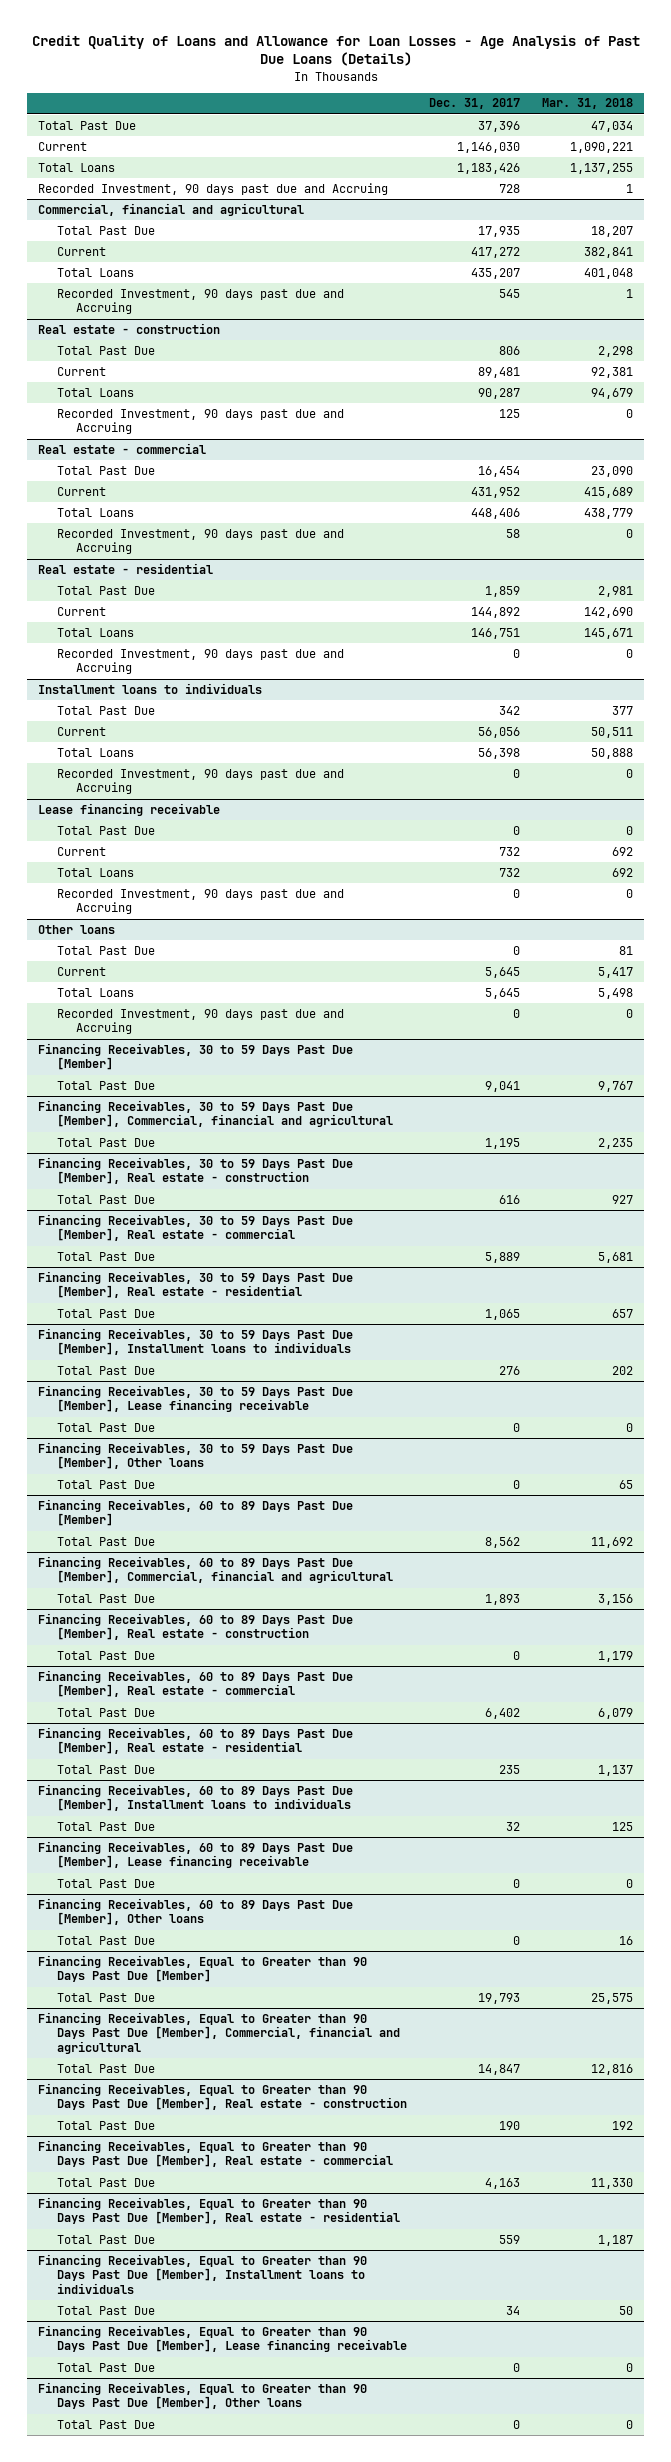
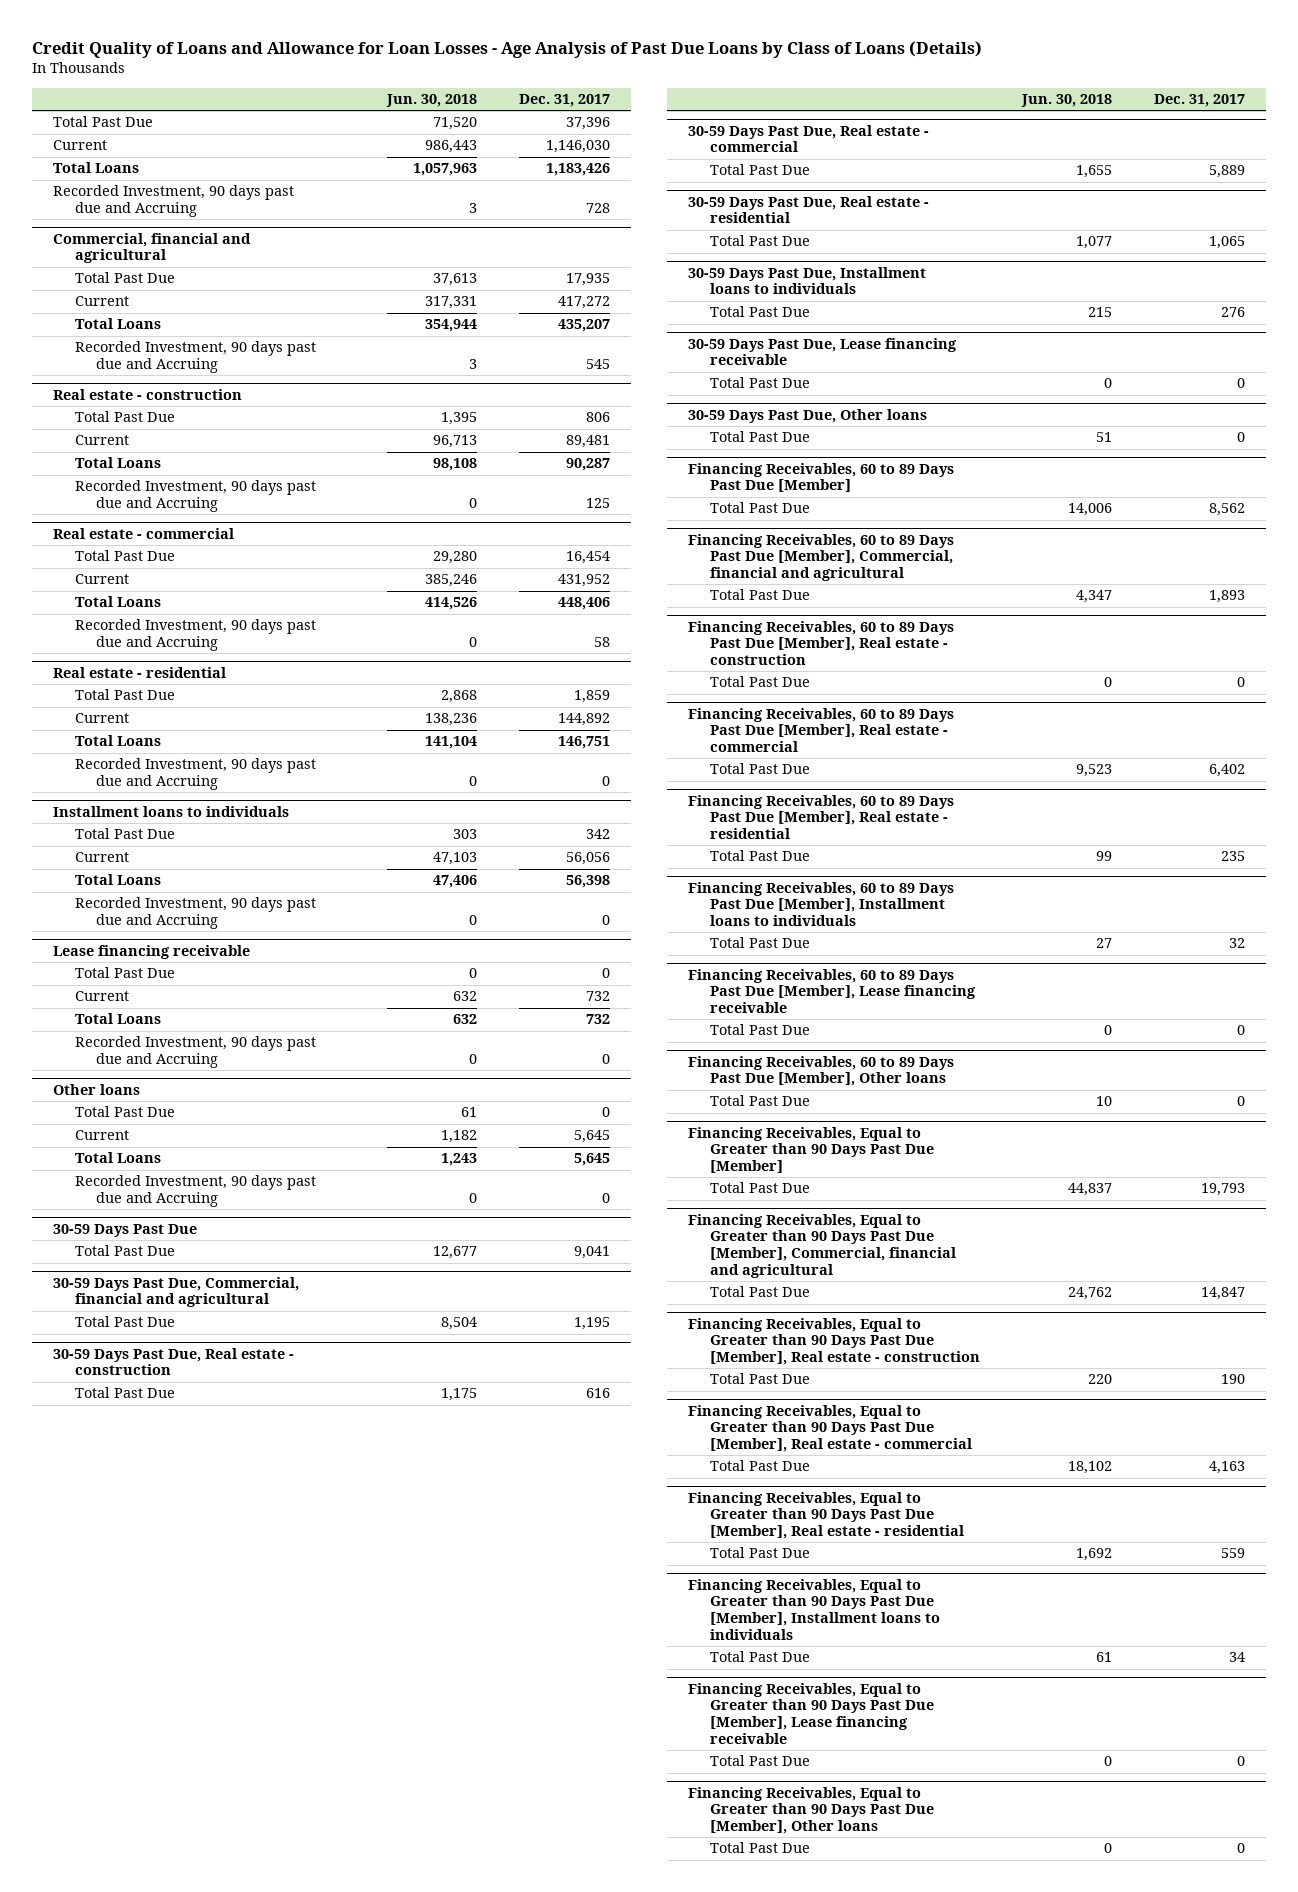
- Credit Quality of Loans and Allowance for Loan Losses - Age Analysis of Past Due Loans (Details)
+ Credit Quality of Loans and Allowance for Loan Losses - Age Analysis of Past Due Loans by Class of Loans (Details)
- | Dec. 31, 2017 | Mar. 31, 2018
+ | Jun. 30, 2018 | Dec. 31, 2017
- Financing Receivables, 30 to 59 Days Past Due [Member]
+ 30-59 Days Past Due
- Financing Receivables, 30 to 59 Days Past Due [Member], Commercial, financial and agricultural
+ 30-59 Days Past Due, Commercial, financial and agricultural
- Financing Receivables, 30 to 59 Days Past Due [Member], Real estate - construction
+ 30-59 Days Past Due, Real estate - construction
- Financing Receivables, 30 to 59 Days Past Due [Member], Real estate - commercial
+ 30-59 Days Past Due, Real estate - commercial
- Financing Receivables, 30 to 59 Days Past Due [Member], Real estate - residential
+ 30-59 Days Past Due, Real estate - residential
- Financing Receivables, 30 to 59 Days Past Due [Member], Installment loans to individuals
+ 30-59 Days Past Due, Installment loans to individuals
- Financing Receivables, 30 to 59 Days Past Due [Member], Lease financing receivable
+ 30-59 Days Past Due, Lease financing receivable
- Financing Receivables, 30 to 59 Days Past Due [Member], Other loans
+ 30-59 Days Past Due, Other loans

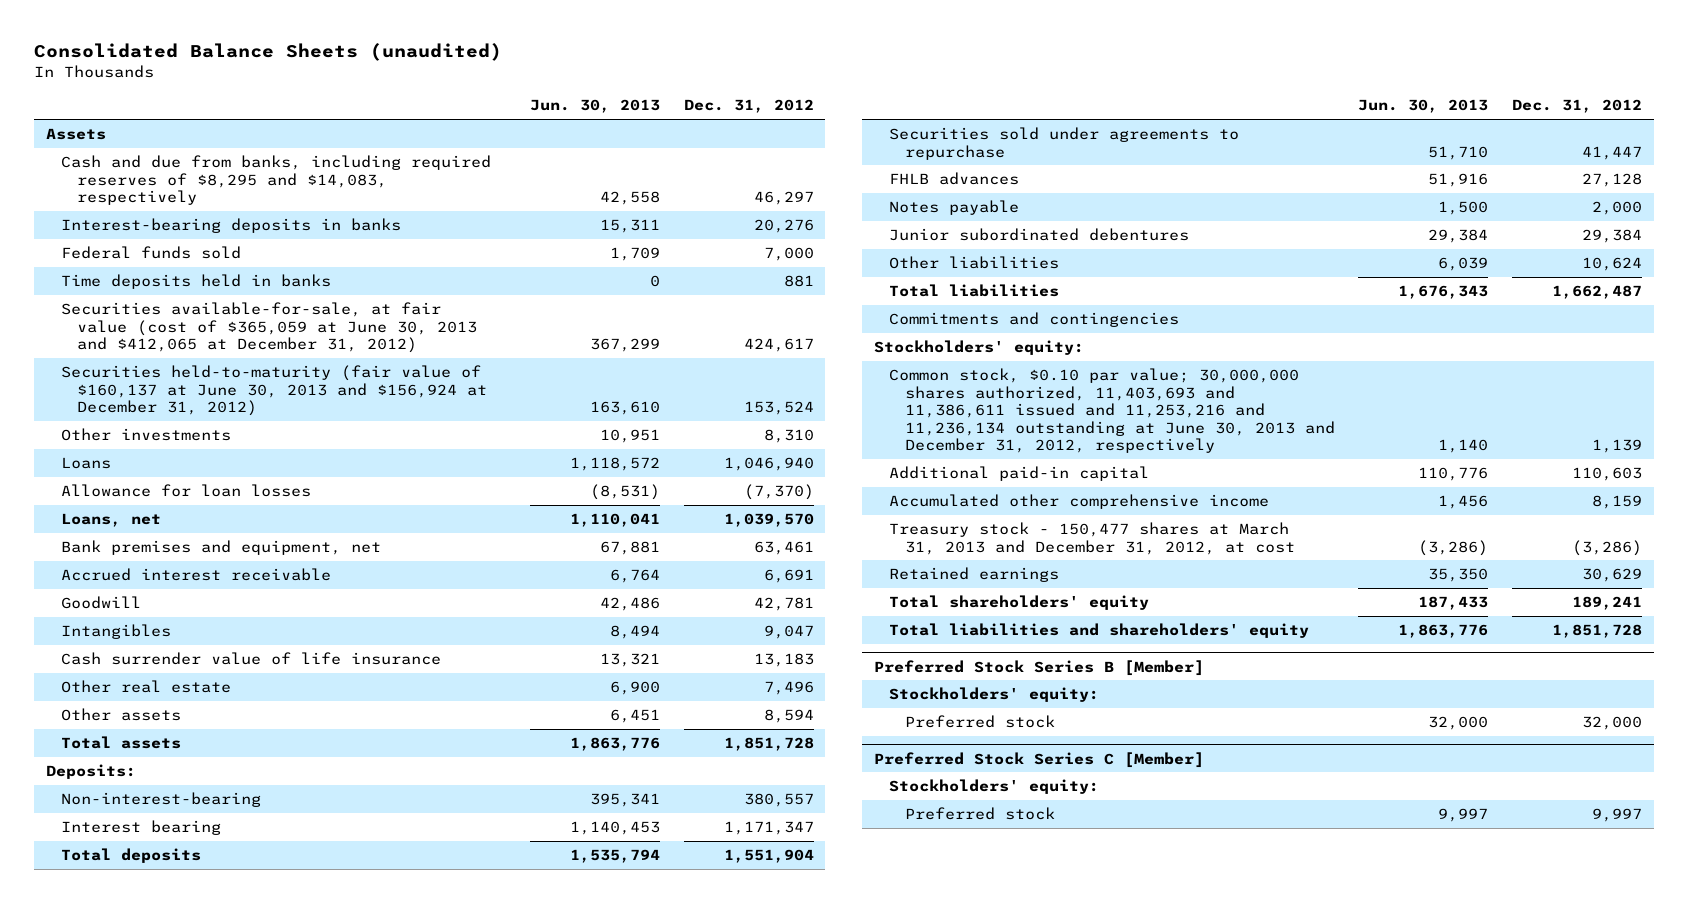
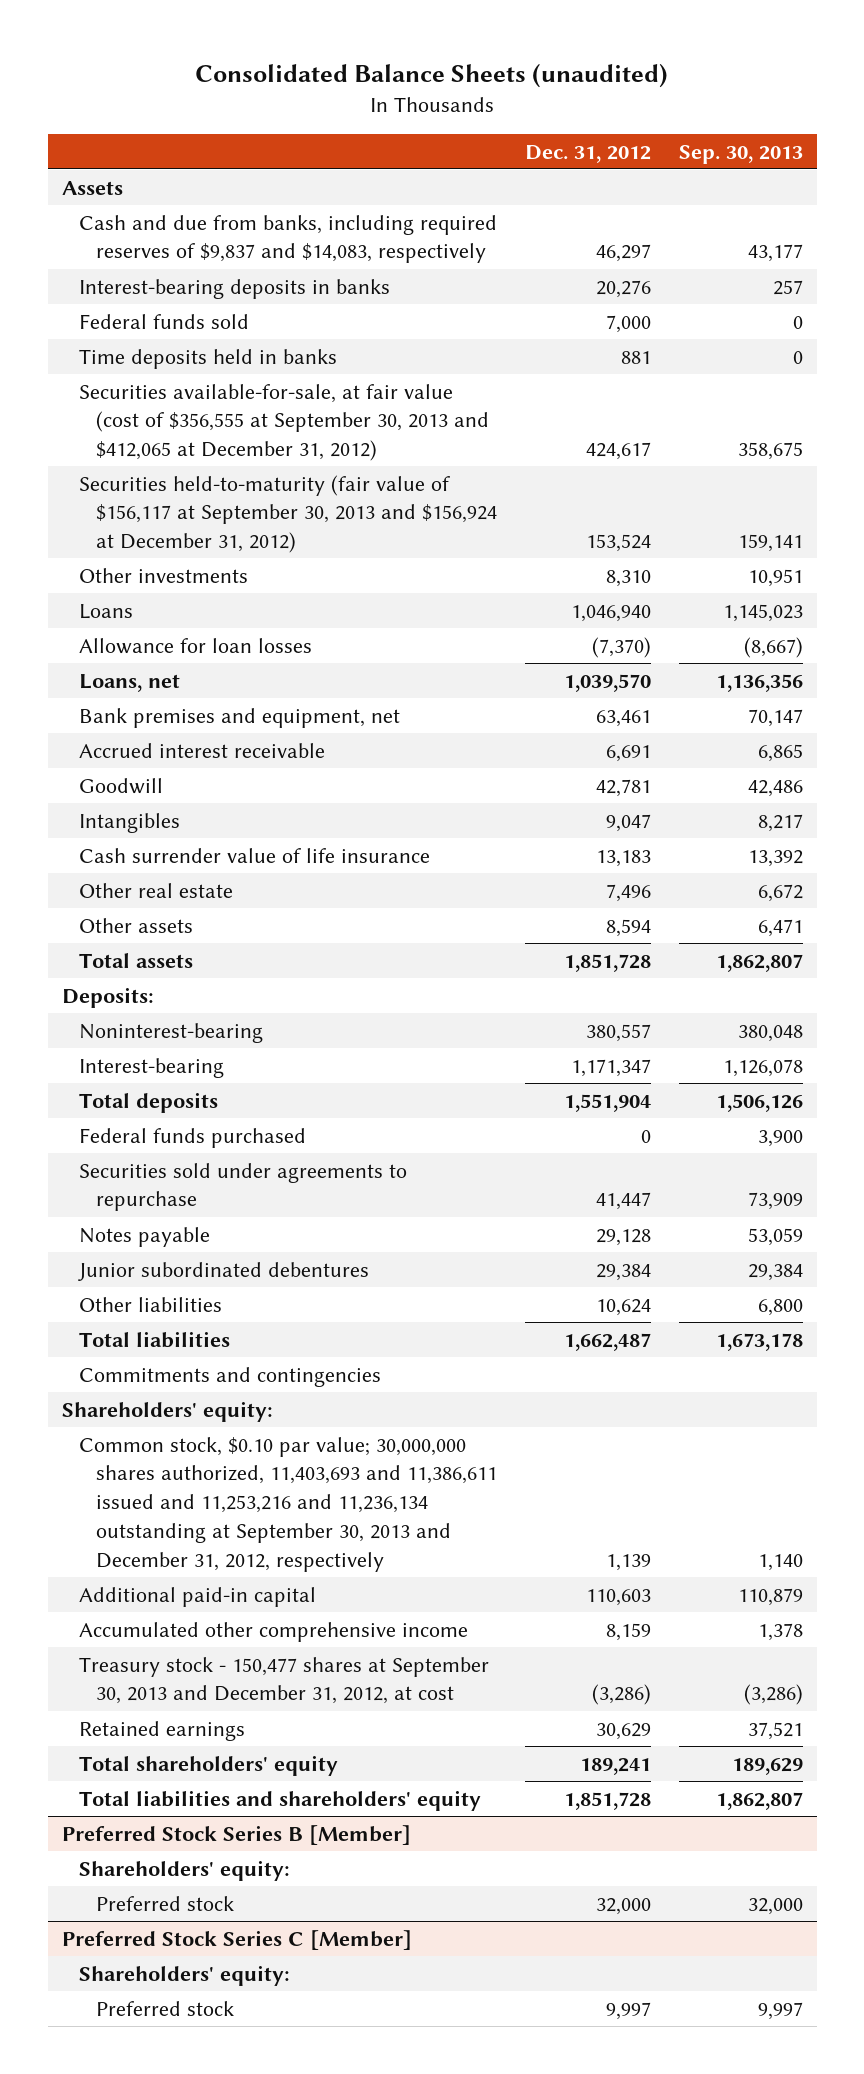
- | Jun. 30, 2013 | Dec. 31, 2012
+ | Dec. 31, 2012 | Sep. 30, 2013
- Cash and due from banks, including required reserves of $8,295 and $14,083, respectively | 42,558 | 46,297
+ Cash and due from banks, including required reserves of $9,837 and $14,083, respectively | 46,297 | 43,177
- Securities available-for-sale, at fair value (cost of $365,059 at June 30, 2013 and $412,065 at December 31, 2012) | 367,299 | 424,617
- Securities held-to-maturity (fair value of $160,137 at June 30, 2013 and $156,924 at December 31, 2012) | 163,610 | 153,524
+ Securities available-for-sale, at fair value (cost of $356,555 at September 30, 2013 and $412,065 at December 31, 2012) | 424,617 | 358,675
+ Securities held-to-maturity (fair value of $156,117 at September 30, 2013 and $156,924 at December 31, 2012) | 153,524 | 159,141
- Non-interest-bearing | 395,341 | 380,557
- Interest bearing | 1,140,453 | 1,171,347
+ Noninterest-bearing | 380,557 | 380,048
+ Interest-bearing | 1,171,347 | 1,126,078
+ Federal funds purchased | 0 | 3,900
- FHLB advances | 51,916 | 27,128
- Notes payable | 1,500 | 2,000
+ Notes payable | 29,128 | 53,059
- Stockholders' equity:
- Common stock, $0.10 par value; 30,000,000 shares authorized, 11,403,693 and 11,386,611 issued and 11,253,216 and 11,236,134 outstanding at June 30, 2013 and December 31, 2012, respectively | 1,140 | 1,139
+ Shareholders' equity:
+ Common stock, $0.10 par value; 30,000,000 shares authorized, 11,403,693 and 11,386,611 issued and 11,253,216 and 11,236,134 outstanding at September 30, 2013 and December 31, 2012, respectively | 1,139 | 1,140
- Treasury stock - 150,477 shares at March 31, 2013 and December 31, 2012, at cost | (3,286) | (3,286)
+ Treasury stock - 150,477 shares at September 30, 2013 and December 31, 2012, at cost | (3,286) | (3,286)
@ Preferred Stock Series B [Member]
- Stockholders' equity:
+ Shareholders' equity:
@ Preferred Stock Series C [Member]
- Stockholders' equity:
+ Shareholders' equity:

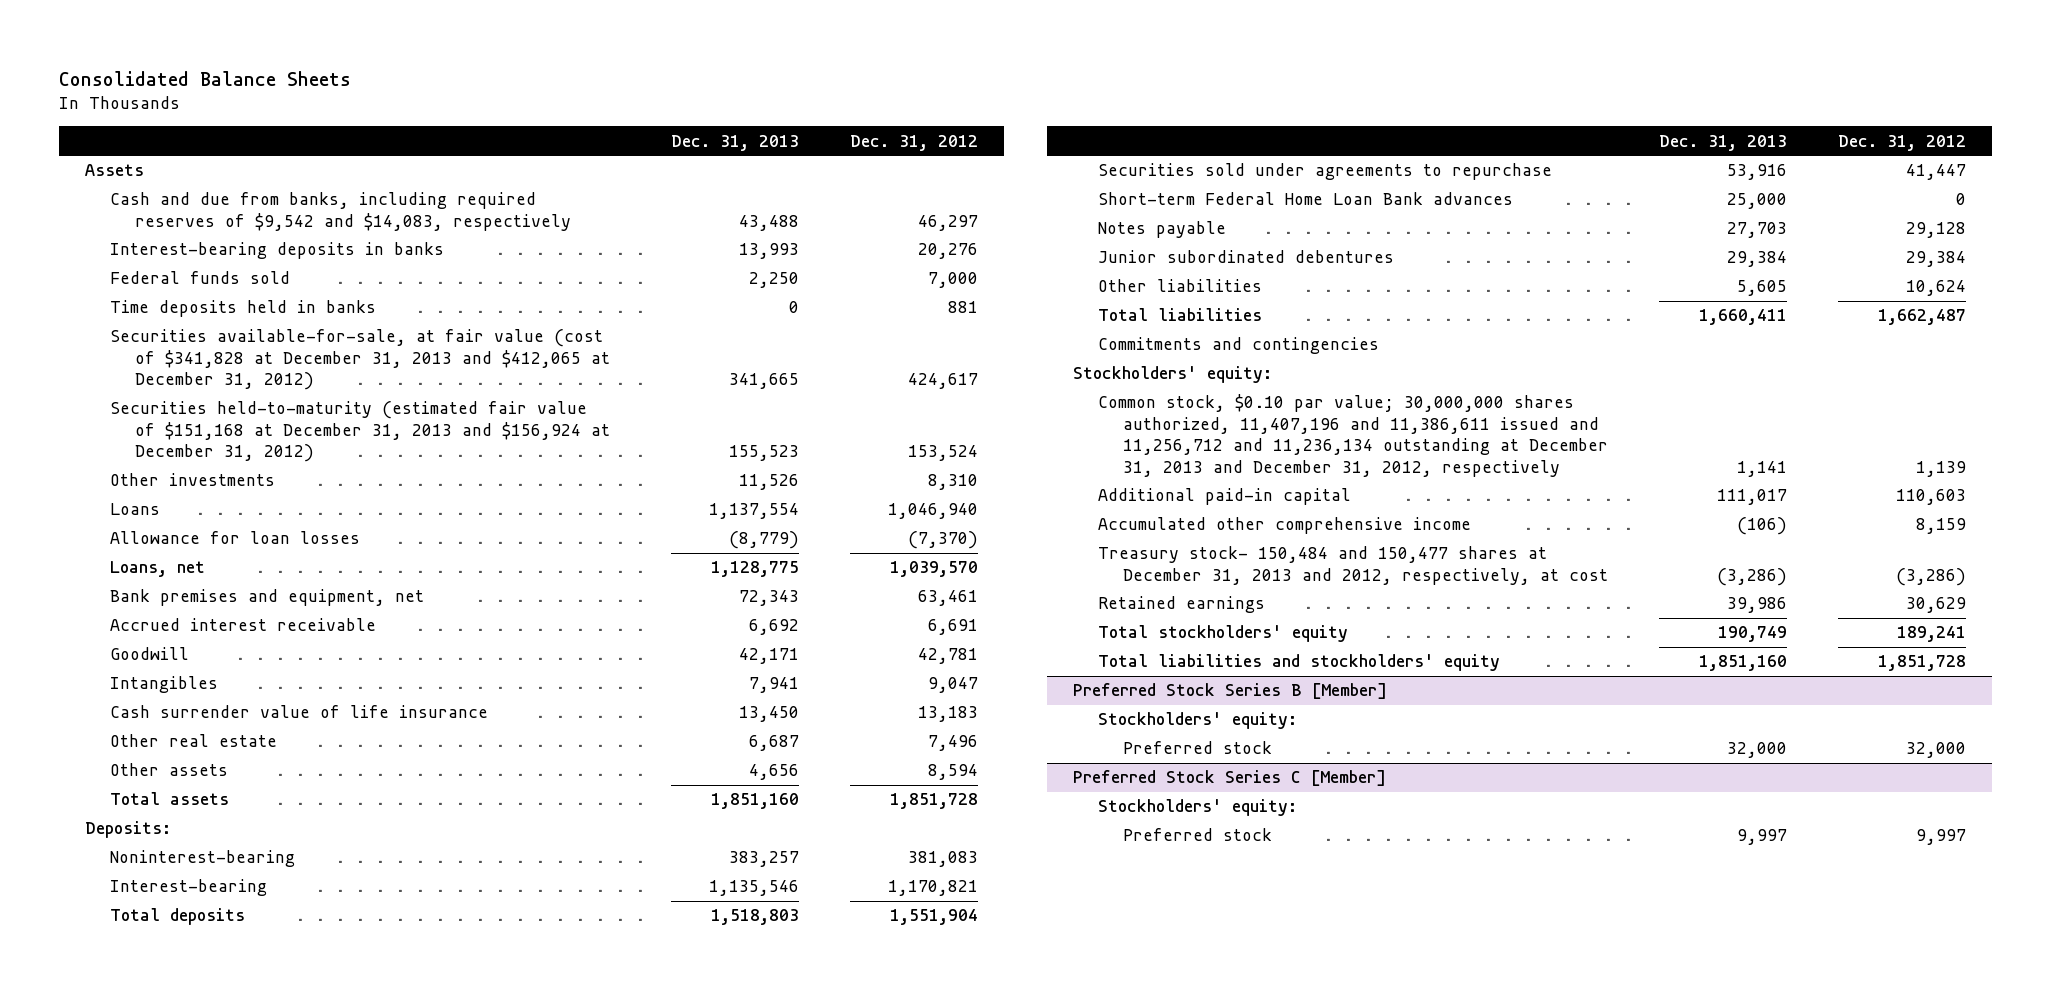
- Consolidated Balance Sheets (unaudited)
+ Consolidated Balance Sheets
- | Dec. 31, 2012 | Sep. 30, 2013
+ | Dec. 31, 2013 | Dec. 31, 2012
- Cash and due from banks, including required reserves of $9,837 and $14,083, respectively | 46,297 | 43,177
+ Cash and due from banks, including required reserves of $9,542 and $14,083, respectively | 43,488 | 46,297
- Securities available-for-sale, at fair value (cost of $356,555 at September 30, 2013 and $412,065 at December 31, 2012) | 424,617 | 358,675
- Securities held-to-maturity (fair value of $156,117 at September 30, 2013 and $156,924 at December 31, 2012) | 153,524 | 159,141
+ Securities available-for-sale, at fair value (cost of $341,828 at December 31, 2013 and $412,065 at December 31, 2012) | 341,665 | 424,617
+ Securities held-to-maturity (estimated fair value of $151,168 at December 31, 2013 and $156,924 at December 31, 2012) | 155,523 | 153,524
- Noninterest-bearing | 380,557 | 380,048
- Interest-bearing | 1,171,347 | 1,126,078
+ Noninterest-bearing | 383,257 | 381,083
+ Interest-bearing | 1,135,546 | 1,170,821
- Federal funds purchased | 0 | 3,900
+ Short-term Federal Home Loan Bank advances | 25,000 | 0
- Shareholders' equity:
- Common stock, $0.10 par value; 30,000,000 shares authorized, 11,403,693 and 11,386,611 issued and 11,253,216 and 11,236,134 outstanding at September 30, 2013 and December 31, 2012, respectively | 1,139 | 1,140
+ Stockholders' equity:
+ Common stock, $0.10 par value; 30,000,000 shares authorized, 11,407,196 and 11,386,611 issued and 11,256,712 and 11,236,134 outstanding at December 31, 2013 and December 31, 2012, respectively | 1,141 | 1,139
- Treasury stock - 150,477 shares at September 30, 2013 and December 31, 2012, at cost | (3,286) | (3,286)
+ Treasury stock- 150,484 and 150,477 shares at December 31, 2013 and 2012, respectively, at cost | (3,286) | (3,286)
- Total shareholders' equity | 189,241 | 189,629
- Total liabilities and shareholders' equity | 1,851,728 | 1,862,807
+ Total stockholders' equity | 190,749 | 189,241
+ Total liabilities and stockholders' equity | 1,851,160 | 1,851,728
@ Preferred Stock Series B [Member]
- Shareholders' equity:
+ Stockholders' equity:
@ Preferred Stock Series C [Member]
- Shareholders' equity:
+ Stockholders' equity:

